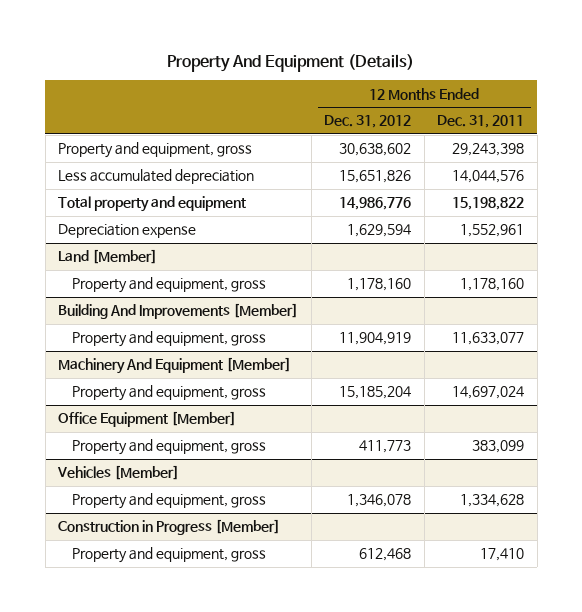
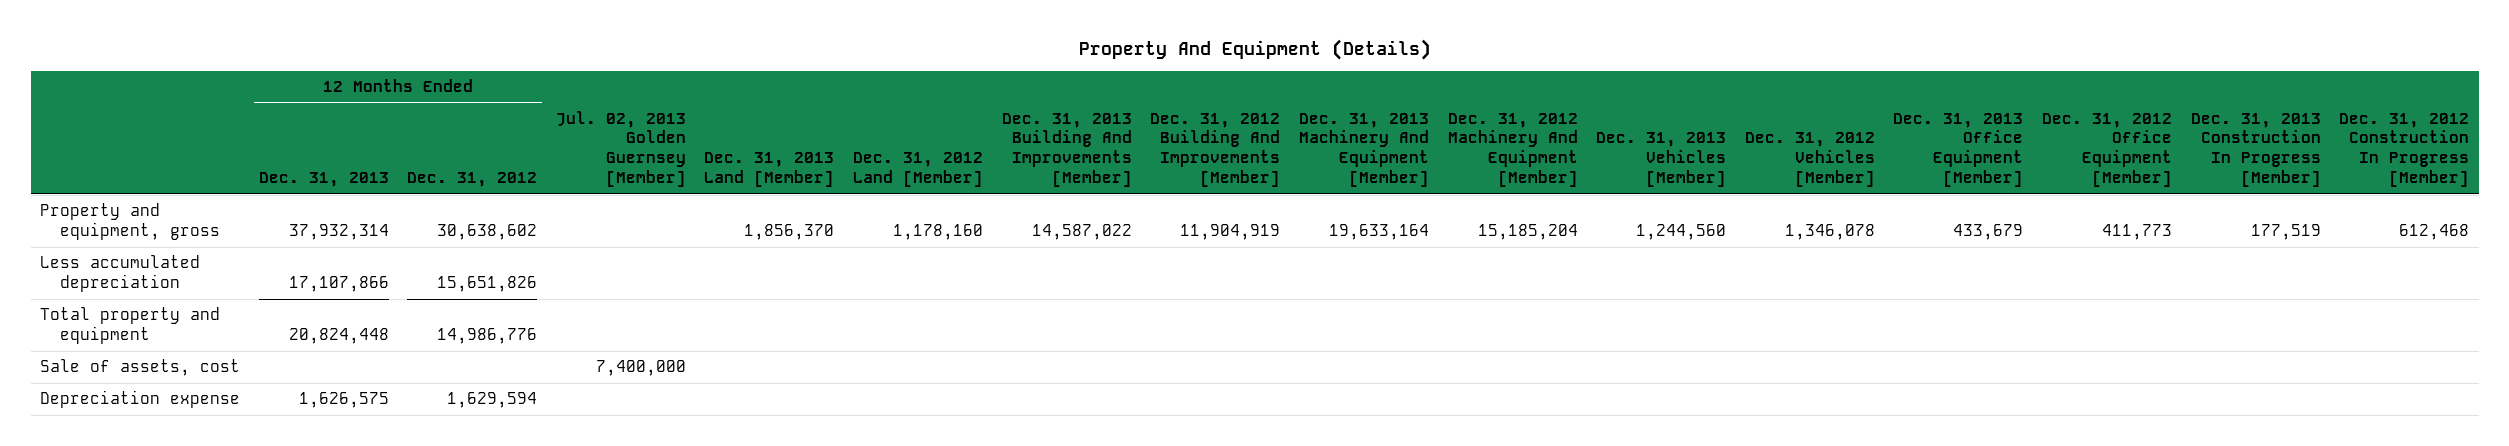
- | 12 Months Ended Dec. 31, 2012 | 12 Months Ended Dec. 31, 2011
+ | 12 Months Ended Dec. 31, 2013 | 12 Months Ended Dec. 31, 2012 | Jul. 02, 2013 Golden Guernsey [Member] | Dec. 31, 2013 Land [Member] | Dec. 31, 2012 Land [Member] | Dec. 31, 2013 Building And Improvements [Member] | Dec. 31, 2012 Building And Improvements [Member] | Dec. 31, 2013 Machinery And Equipment [Member] | Dec. 31, 2012 Machinery And Equipment [Member] | Dec. 31, 2013 Vehicles [Member] | Dec. 31, 2012 Vehicles [Member] | Dec. 31, 2013 Office Equipment [Member] | Dec. 31, 2012 Office Equipment [Member] | Dec. 31, 2013 Construction In Progress [Member] | Dec. 31, 2012 Construction In Progress [Member]
+ Sale of assets, cost | | | 7,400,000 | | | | | | | | | | | |
- Land [Member]
- Property and equipment, gross | 1,178,160 | 1,178,160
- Building And Improvements [Member]
- Property and equipment, gross | 11,904,919 | 11,633,077
- Machinery And Equipment [Member]
- Property and equipment, gross | 15,185,204 | 14,697,024
- Office Equipment [Member]
- Property and equipment, gross | 411,773 | 383,099
- Vehicles [Member]
- Property and equipment, gross | 1,346,078 | 1,334,628
- Construction in Progress [Member]
- Property and equipment, gross | 612,468 | 17,410

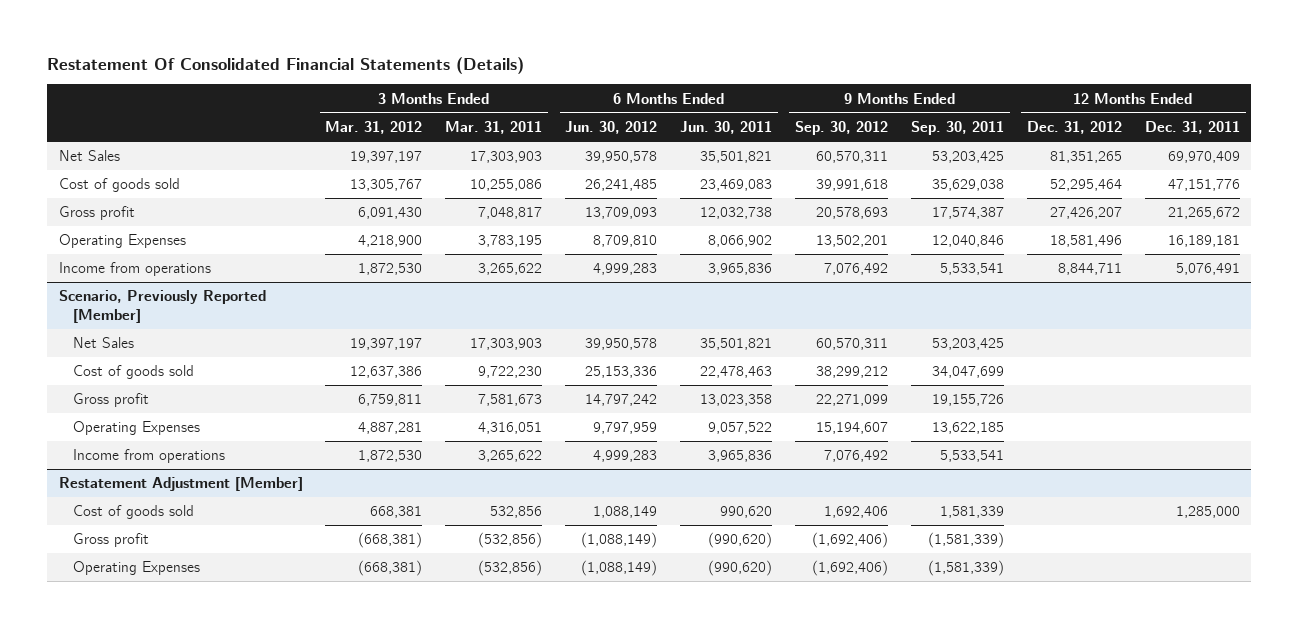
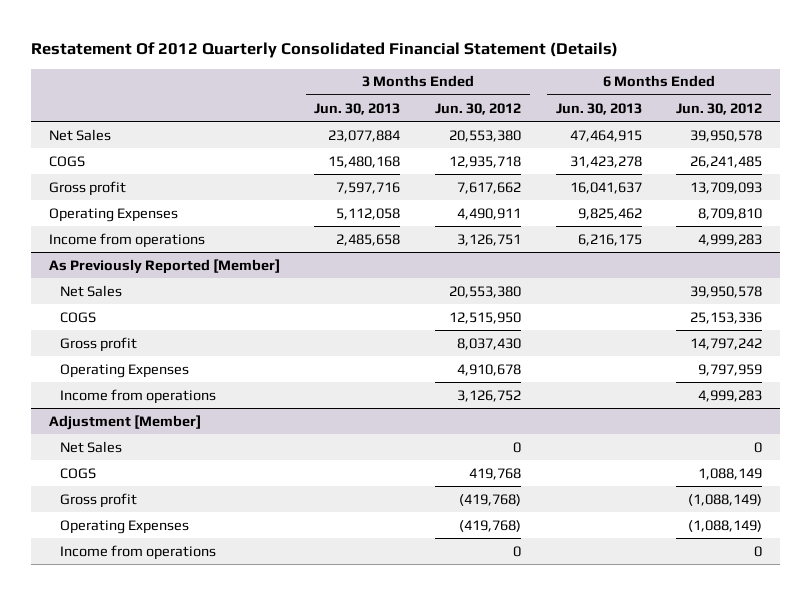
- Restatement Of Consolidated Financial Statements (Details)
+ Restatement Of 2012 Quarterly Consolidated Financial Statement (Details)
- | 3 Months Ended Mar. 31, 2012 | 3 Months Ended Mar. 31, 2011 | 6 Months Ended Jun. 30, 2012 | 6 Months Ended Jun. 30, 2011 | 9 Months Ended Sep. 30, 2012 | 9 Months Ended Sep. 30, 2011 | 12 Months Ended Dec. 31, 2012 | 12 Months Ended Dec. 31, 2011
+ | 3 Months Ended Jun. 30, 2013 | 3 Months Ended Jun. 30, 2012 | 6 Months Ended Jun. 30, 2013 | 6 Months Ended Jun. 30, 2012
- Cost of goods sold | 13,305,767 | 10,255,086 | 26,241,485 | 23,469,083 | 39,991,618 | 35,629,038 | 52,295,464 | 47,151,776
+ COGS | 15,480,168 | 12,935,718 | 31,423,278 | 26,241,485
- Scenario, Previously Reported [Member]
+ As Previously Reported [Member]
- Cost of goods sold | 12,637,386 | 9,722,230 | 25,153,336 | 22,478,463 | 38,299,212 | 34,047,699 | |
+ COGS | | 12,515,950 | | 25,153,336
- Restatement Adjustment [Member]
- Cost of goods sold | 668,381 | 532,856 | 1,088,149 | 990,620 | 1,692,406 | 1,581,339 | | 1,285,000
+ Adjustment [Member]
+ Net Sales | | 0 | | 0
+ COGS | | 419,768 | | 1,088,149
+ Income from operations | | 0 | | 0

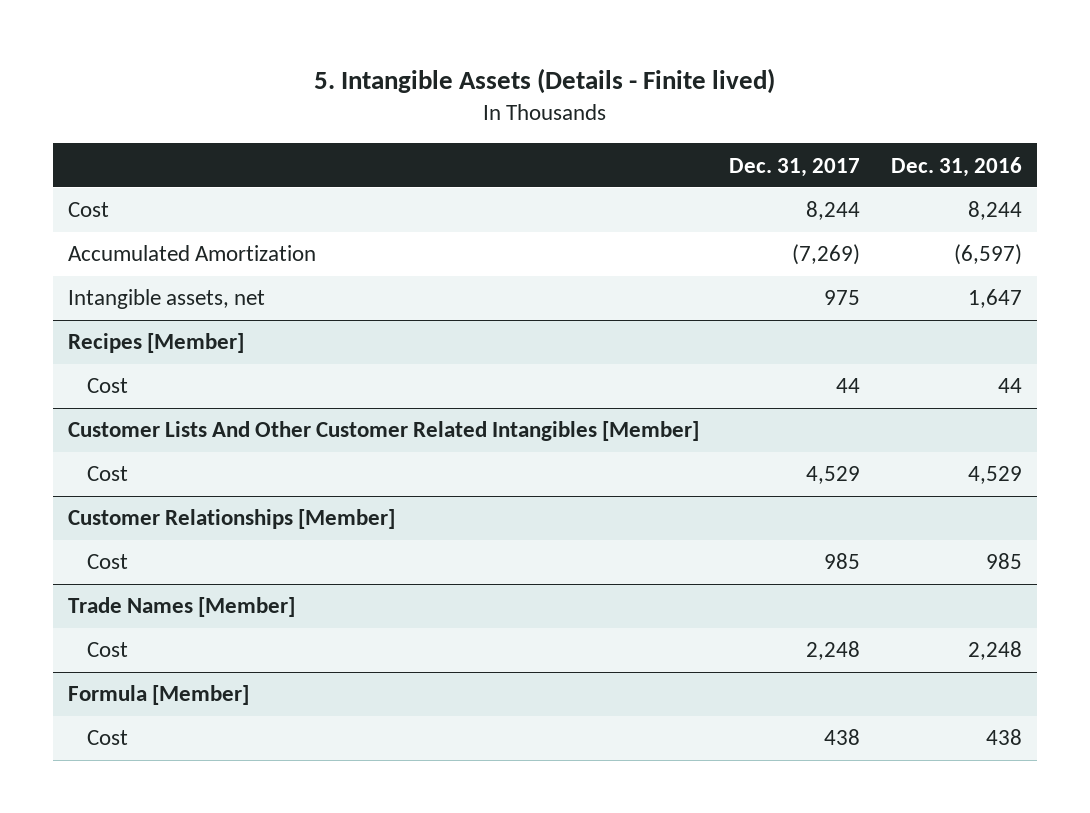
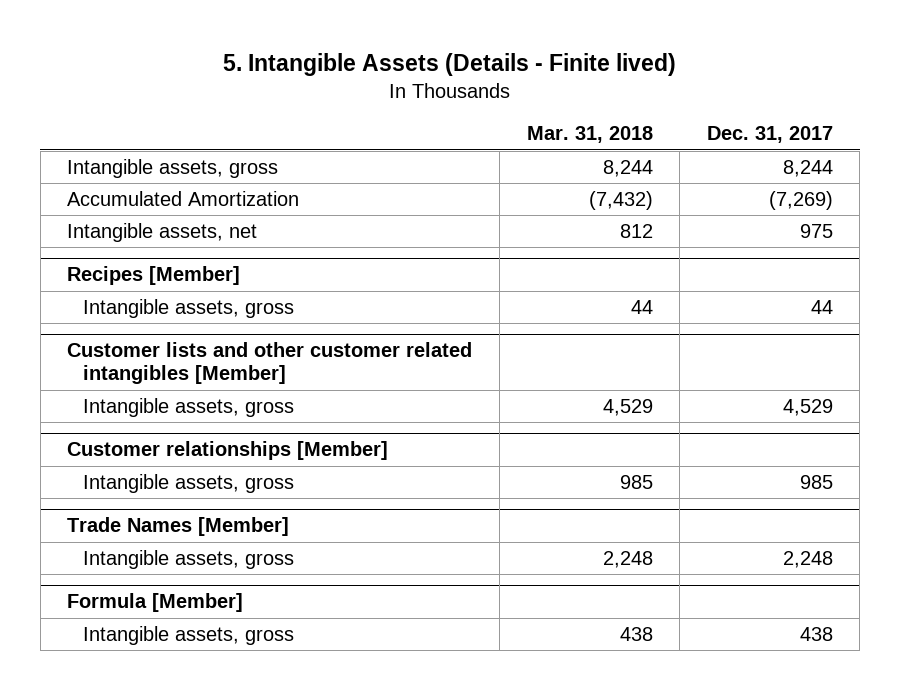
- | Dec. 31, 2017 | Dec. 31, 2016
+ | Mar. 31, 2018 | Dec. 31, 2017
- Cost | 8,244 | 8,244
+ Intangible assets, gross | 8,244 | 8,244
@ Recipes [Member]
- Cost | 44 | 44
- Customer Lists And Other Customer Related Intangibles [Member]
- Cost | 4,529 | 4,529
- Customer Relationships [Member]
- Cost | 985 | 985
@ Recipes [Member]
+ Intangible assets, gross | 44 | 44
+ Customer lists and other customer related intangibles [Member]
+ Intangible assets, gross | 4,529 | 4,529
+ Customer relationships [Member]
+ Intangible assets, gross | 985 | 985
@ Trade Names [Member]
- Cost | 2,248 | 2,248
+ Intangible assets, gross | 2,248 | 2,248
@ Formula [Member]
- Cost | 438 | 438
+ Intangible assets, gross | 438 | 438

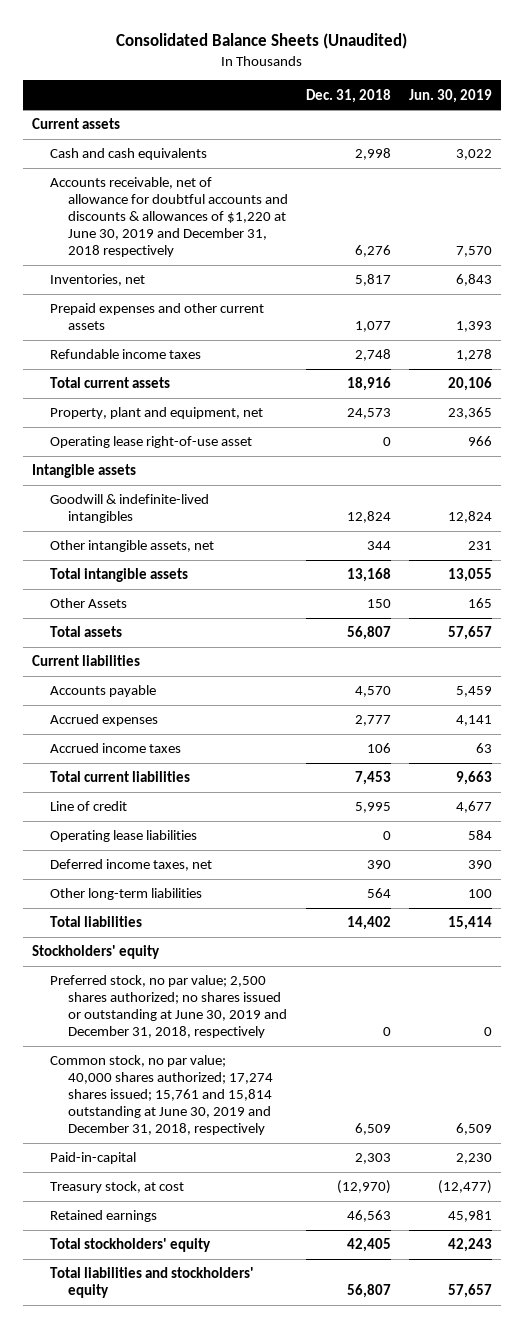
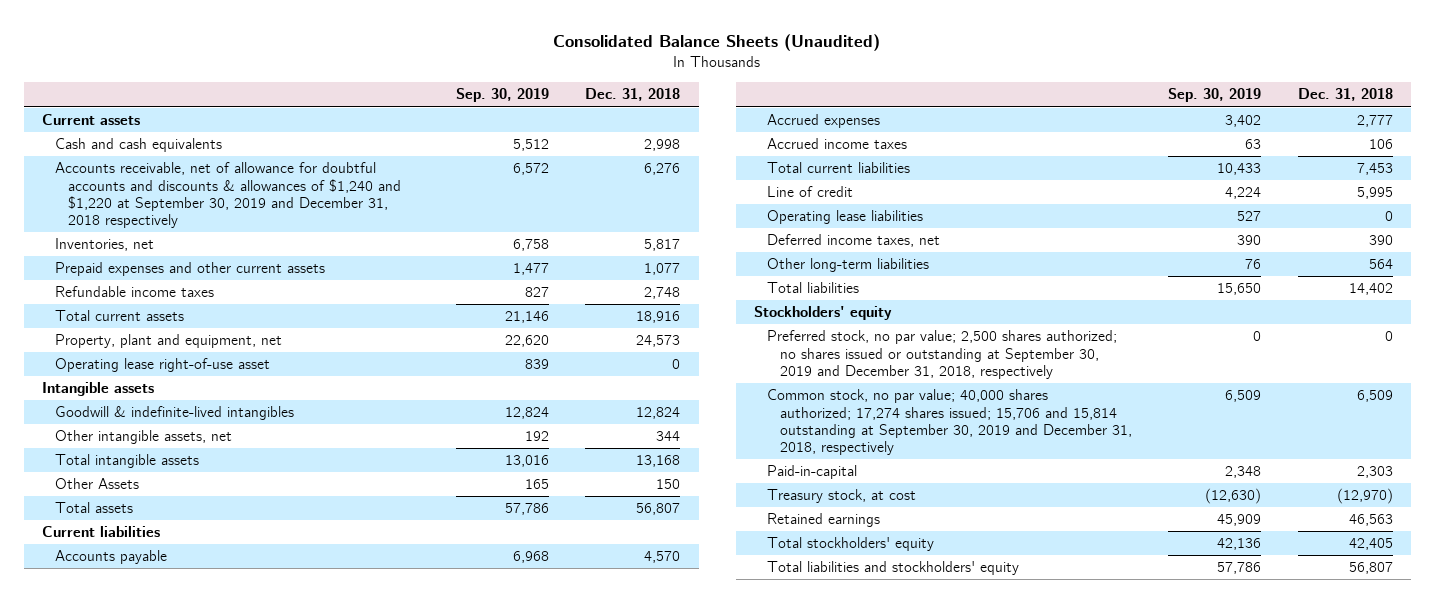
- | Dec. 31, 2018 | Jun. 30, 2019
+ | Sep. 30, 2019 | Dec. 31, 2018
- Accounts receivable, net of allowance for doubtful accounts and discounts & allowances of $1,220 at June 30, 2019 and December 31, 2018 respectively | 6,276 | 7,570
+ Accounts receivable, net of allowance for doubtful accounts and discounts & allowances of $1,240 and $1,220 at September 30, 2019 and December 31, 2018 respectively | 6,572 | 6,276
- Preferred stock, no par value; 2,500 shares authorized; no shares issued or outstanding at June 30, 2019 and December 31, 2018, respectively | 0 | 0
- Common stock, no par value; 40,000 shares authorized; 17,274 shares issued; 15,761 and 15,814 outstanding at June 30, 2019 and December 31, 2018, respectively | 6,509 | 6,509
+ Preferred stock, no par value; 2,500 shares authorized; no shares issued or outstanding at September 30, 2019 and December 31, 2018, respectively | 0 | 0
+ Common stock, no par value; 40,000 shares authorized; 17,274 shares issued; 15,706 and 15,814 outstanding at September 30, 2019 and December 31, 2018, respectively | 6,509 | 6,509

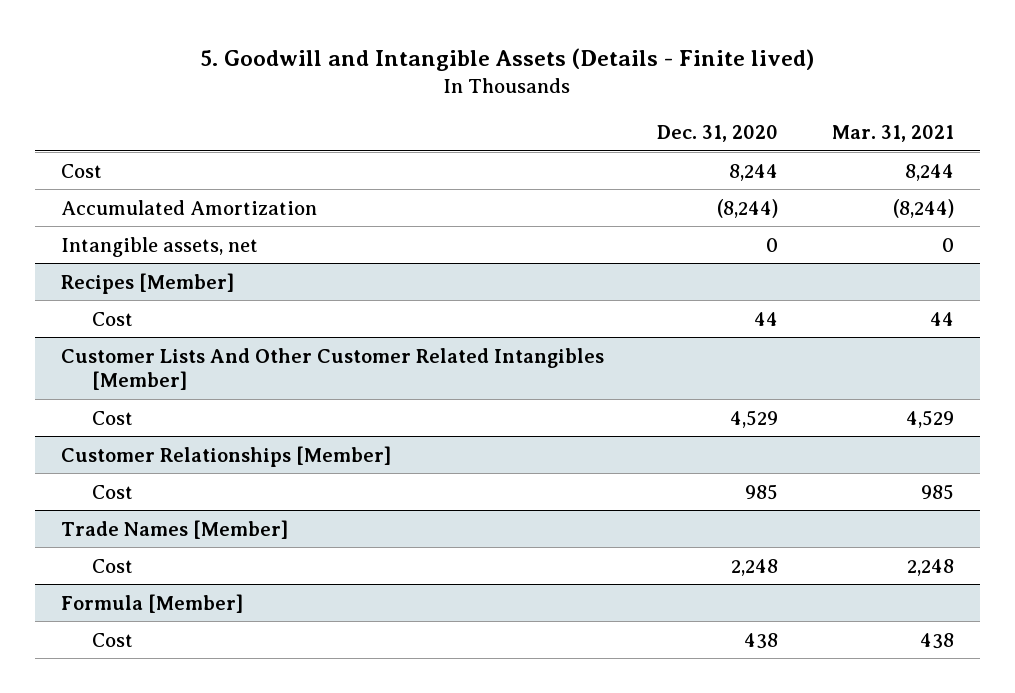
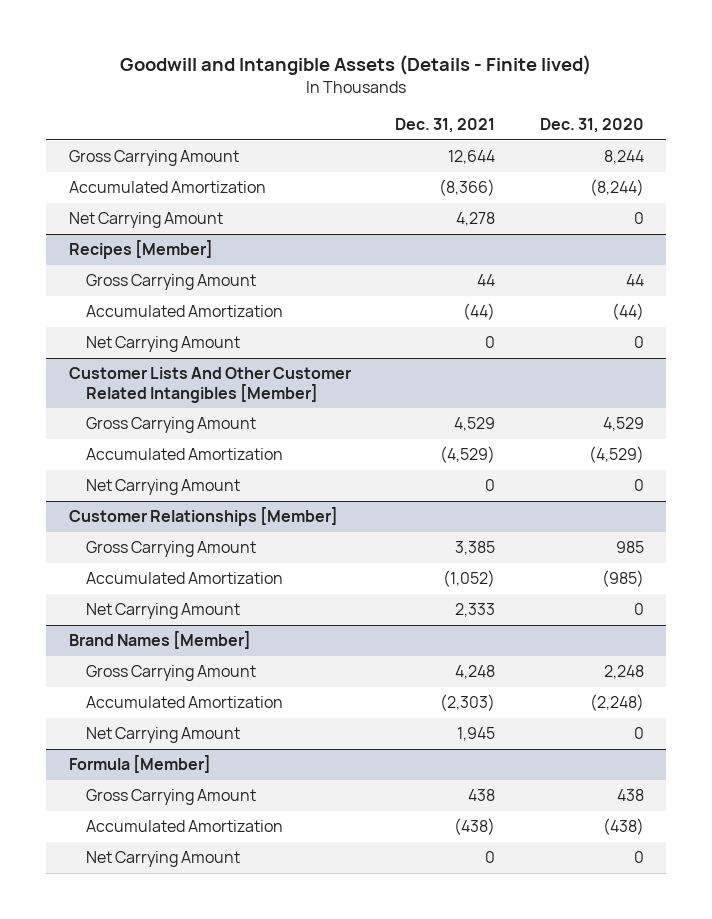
- 5. Goodwill and Intangible Assets (Details - Finite lived)
+ Goodwill and Intangible Assets (Details - Finite lived)
- | Dec. 31, 2020 | Mar. 31, 2021
+ | Dec. 31, 2021 | Dec. 31, 2020
- Cost | 8,244 | 8,244
+ Gross Carrying Amount | 12,644 | 8,244
- Intangible assets, net | 0 | 0
+ Net Carrying Amount | 4,278 | 0
@ Recipes [Member]
- Cost | 44 | 44
+ Gross Carrying Amount | 44 | 44
+ Accumulated Amortization | (44) | (44)
+ Net Carrying Amount | 0 | 0
@ Customer Lists And Other Customer Related Intangibles [Member]
- Cost | 4,529 | 4,529
+ Gross Carrying Amount | 4,529 | 4,529
+ Accumulated Amortization | (4,529) | (4,529)
+ Net Carrying Amount | 0 | 0
@ Customer Relationships [Member]
- Cost | 985 | 985
- Trade Names [Member]
- Cost | 2,248 | 2,248
@ Customer Relationships [Member]
+ Gross Carrying Amount | 3,385 | 985
+ Accumulated Amortization | (1,052) | (985)
+ Net Carrying Amount | 2,333 | 0
+ Brand Names [Member]
+ Gross Carrying Amount | 4,248 | 2,248
+ Accumulated Amortization | (2,303) | (2,248)
+ Net Carrying Amount | 1,945 | 0
@ Formula [Member]
- Cost | 438 | 438
+ Gross Carrying Amount | 438 | 438
+ Accumulated Amortization | (438) | (438)
+ Net Carrying Amount | 0 | 0

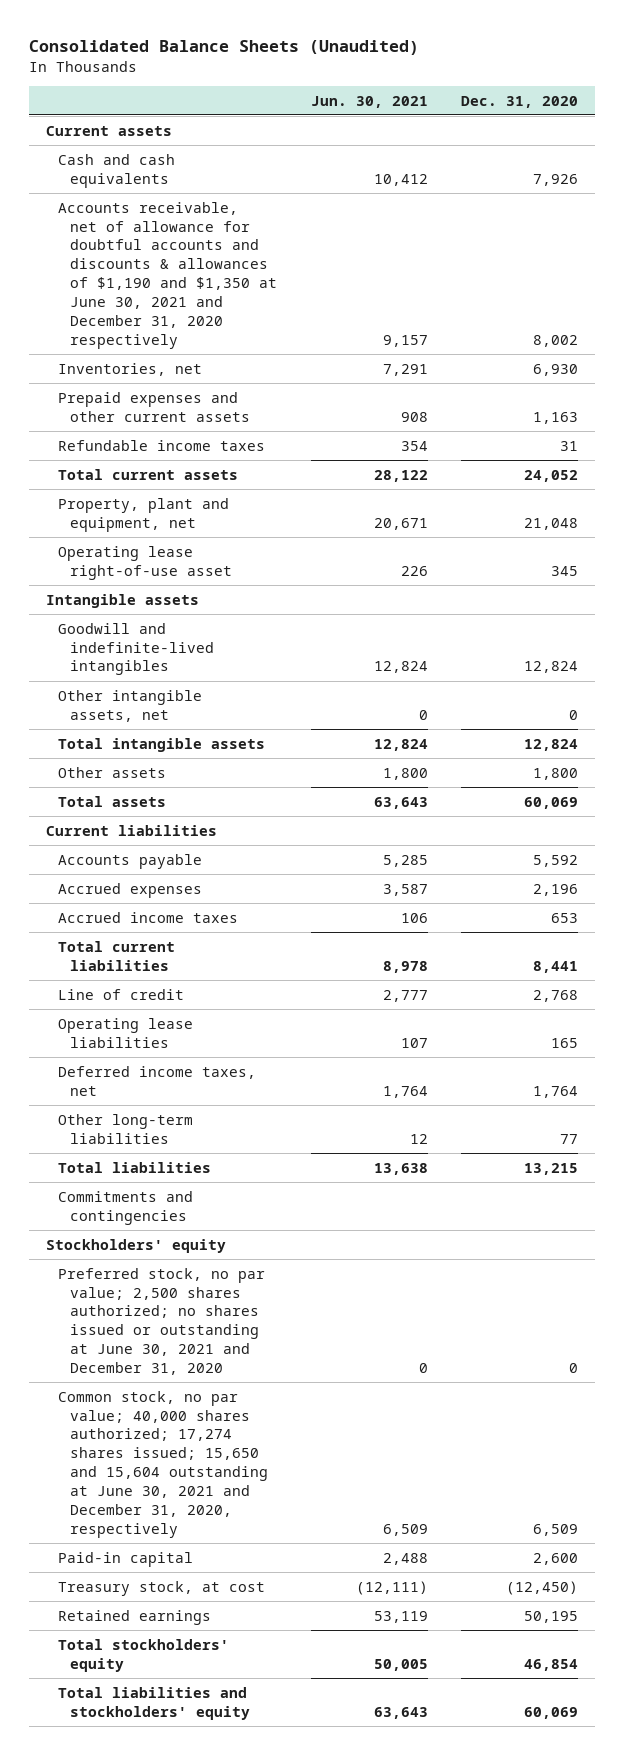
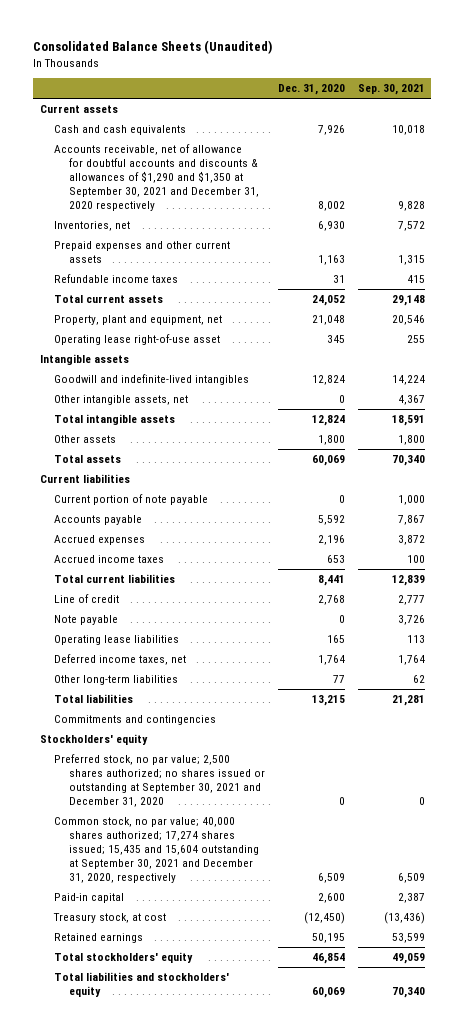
- | Jun. 30, 2021 | Dec. 31, 2020
+ | Dec. 31, 2020 | Sep. 30, 2021
- Accounts receivable, net of allowance for doubtful accounts and discounts & allowances of $1,190 and $1,350 at June 30, 2021 and December 31, 2020 respectively | 9,157 | 8,002
+ Accounts receivable, net of allowance for doubtful accounts and discounts & allowances of $1,290 and $1,350 at September 30, 2021 and December 31, 2020 respectively | 8,002 | 9,828
+ Current portion of note payable | 0 | 1,000
+ Note payable | 0 | 3,726
- Preferred stock, no par value; 2,500 shares authorized; no shares issued or outstanding at June 30, 2021 and December 31, 2020 | 0 | 0
- Common stock, no par value; 40,000 shares authorized; 17,274 shares issued; 15,650 and 15,604 outstanding at June 30, 2021 and December 31, 2020, respectively | 6,509 | 6,509
+ Preferred stock, no par value; 2,500 shares authorized; no shares issued or outstanding at September 30, 2021 and December 31, 2020 | 0 | 0
+ Common stock, no par value; 40,000 shares authorized; 17,274 shares issued; 15,435 and 15,604 outstanding at September 30, 2021 and December 31, 2020, respectively | 6,509 | 6,509

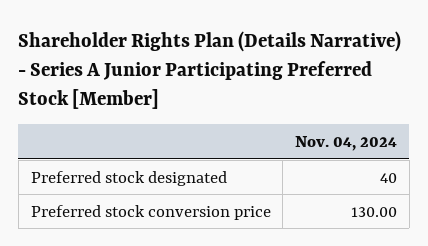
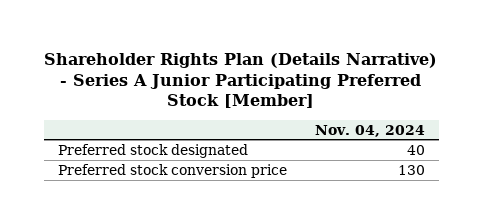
- Preferred stock conversion price | 130.00
+ Preferred stock conversion price | 130

